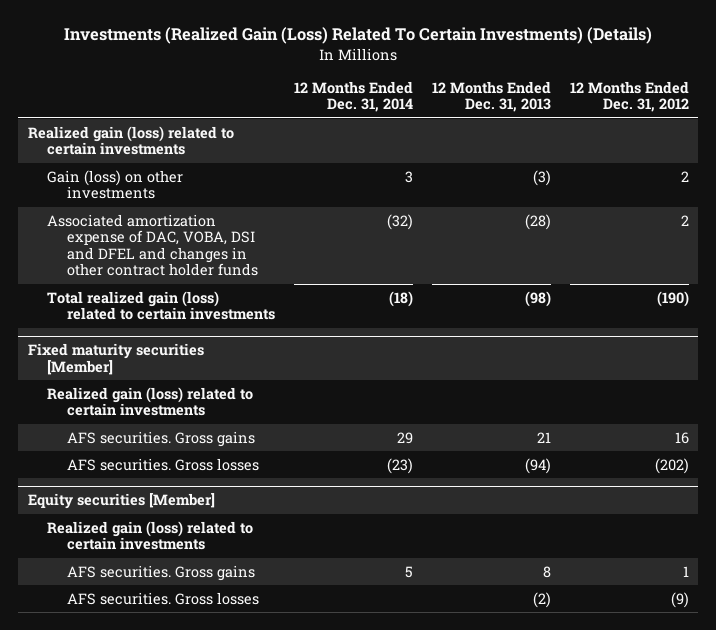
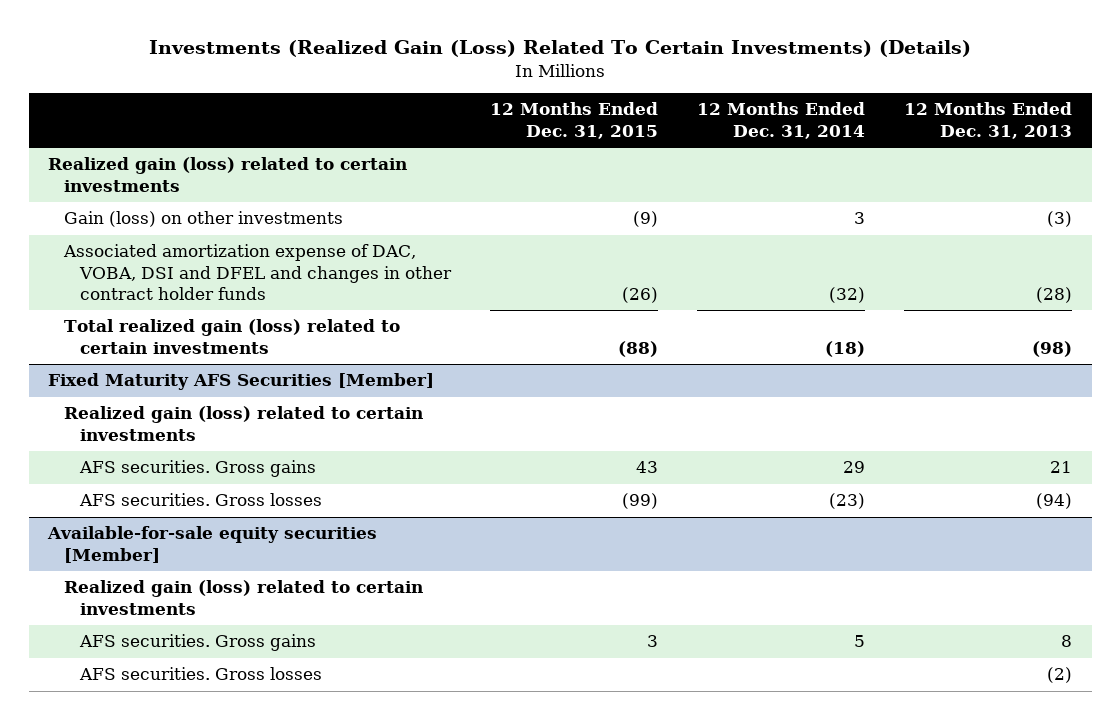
- | 12 Months Ended Dec. 31, 2014 | 12 Months Ended Dec. 31, 2013 | 12 Months Ended Dec. 31, 2012
+ | 12 Months Ended Dec. 31, 2015 | 12 Months Ended Dec. 31, 2014 | 12 Months Ended Dec. 31, 2013
- Fixed maturity securities [Member]
+ Fixed Maturity AFS Securities [Member]
- Equity securities [Member]
+ Available-for-sale equity securities [Member]

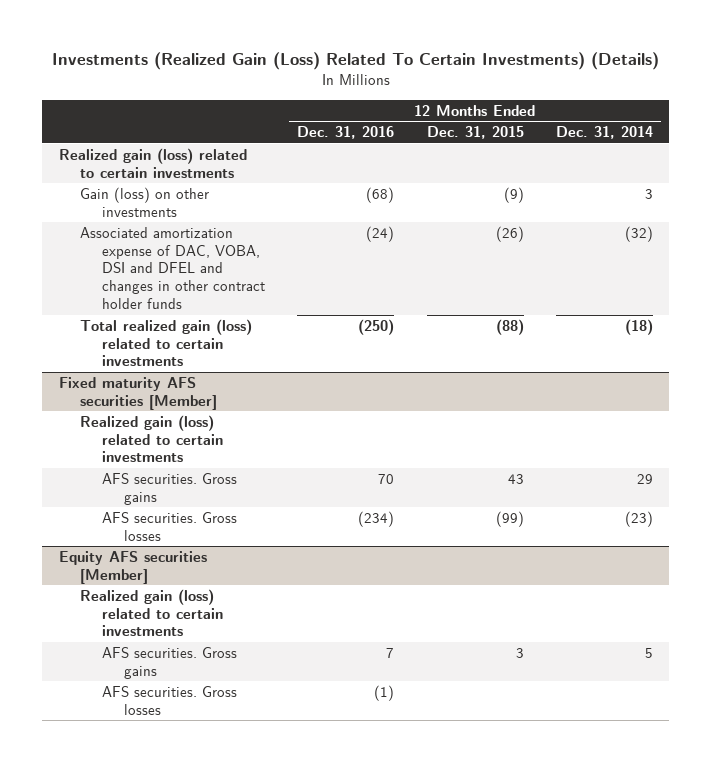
- | 12 Months Ended Dec. 31, 2015 | 12 Months Ended Dec. 31, 2014 | 12 Months Ended Dec. 31, 2013
+ | 12 Months Ended Dec. 31, 2016 | 12 Months Ended Dec. 31, 2015 | 12 Months Ended Dec. 31, 2014
- Fixed Maturity AFS Securities [Member]
+ Fixed maturity AFS securities [Member]
- Available-for-sale equity securities [Member]
+ Equity AFS securities [Member]

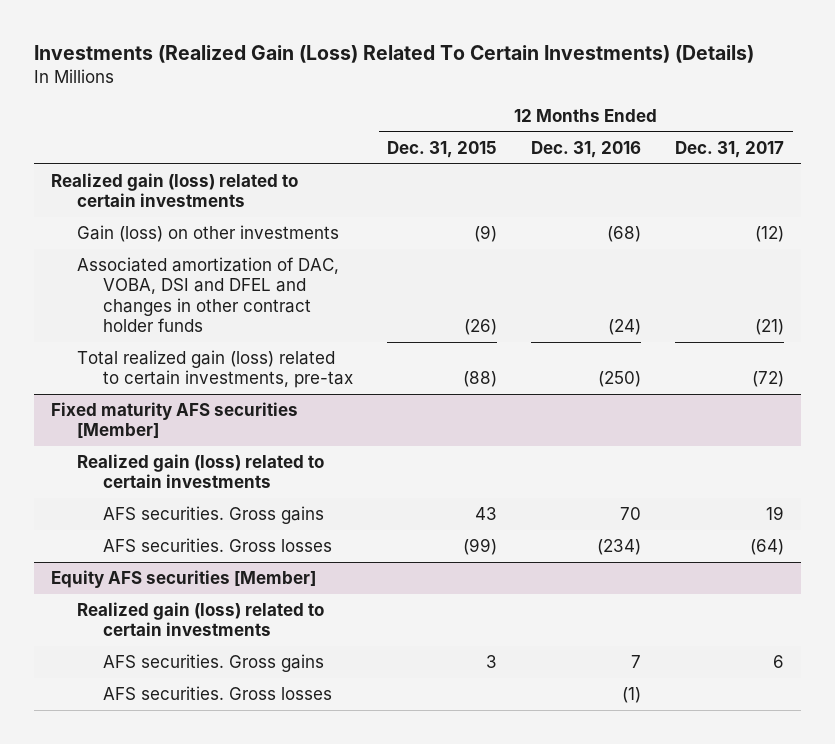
- | 12 Months Ended Dec. 31, 2016 | 12 Months Ended Dec. 31, 2015 | 12 Months Ended Dec. 31, 2014
+ | 12 Months Ended Dec. 31, 2015 | 12 Months Ended Dec. 31, 2016 | 12 Months Ended Dec. 31, 2017
- Associated amortization expense of DAC, VOBA, DSI and DFEL and changes in other contract holder funds | (24) | (26) | (32)
- Total realized gain (loss) related to certain investments | (250) | (88) | (18)
+ Associated amortization of DAC, VOBA, DSI and DFEL and changes in other contract holder funds | (26) | (24) | (21)
+ Total realized gain (loss) related to certain investments, pre-tax | (88) | (250) | (72)

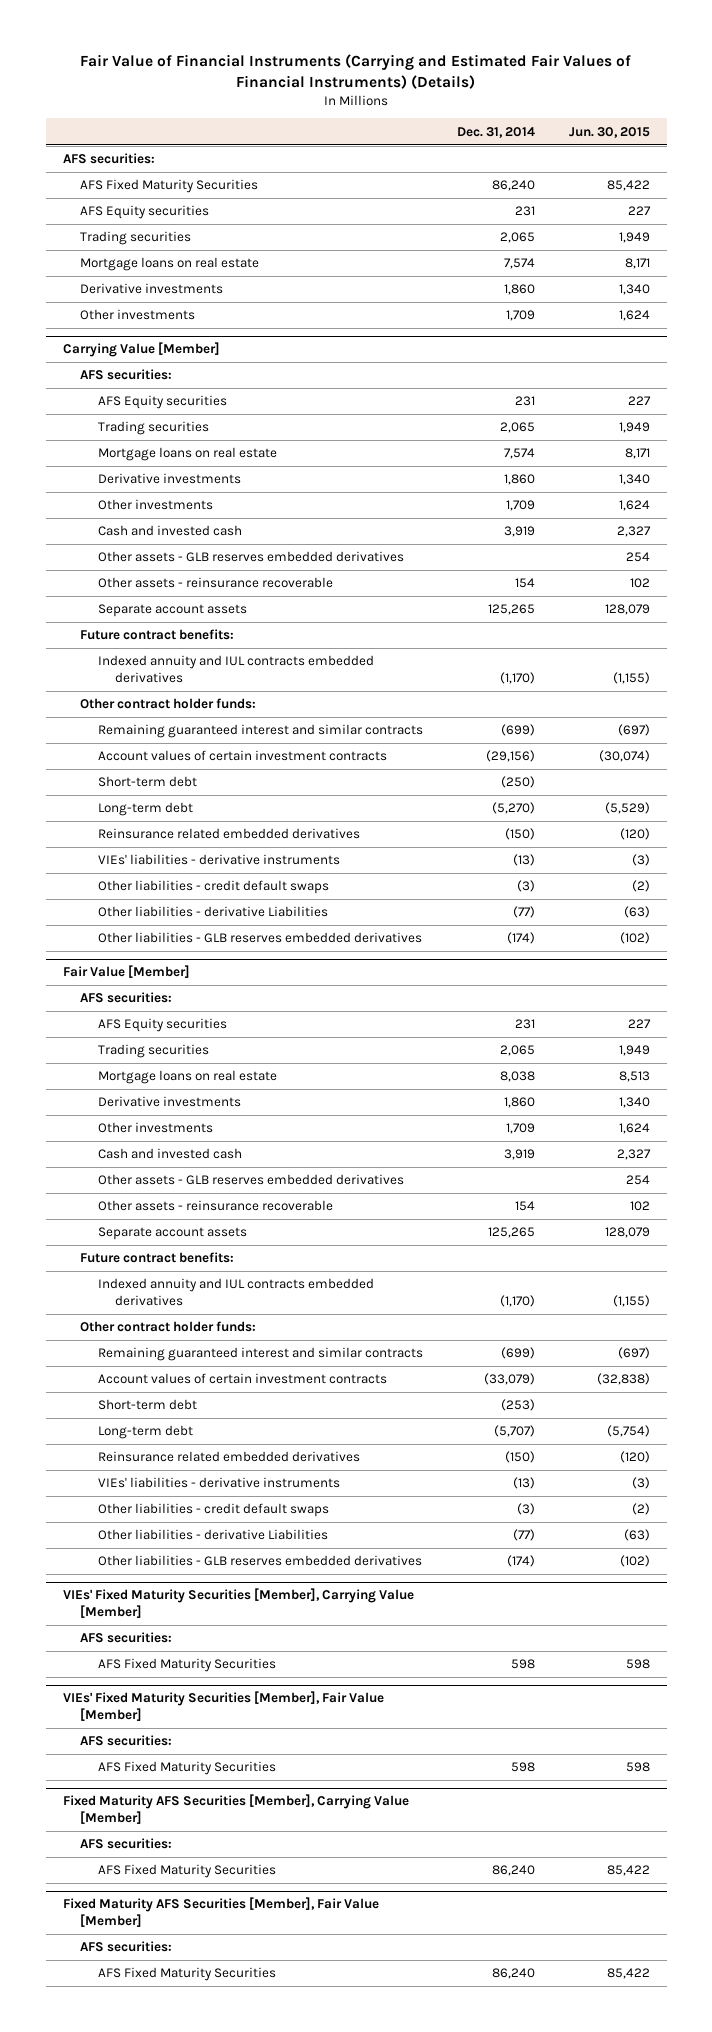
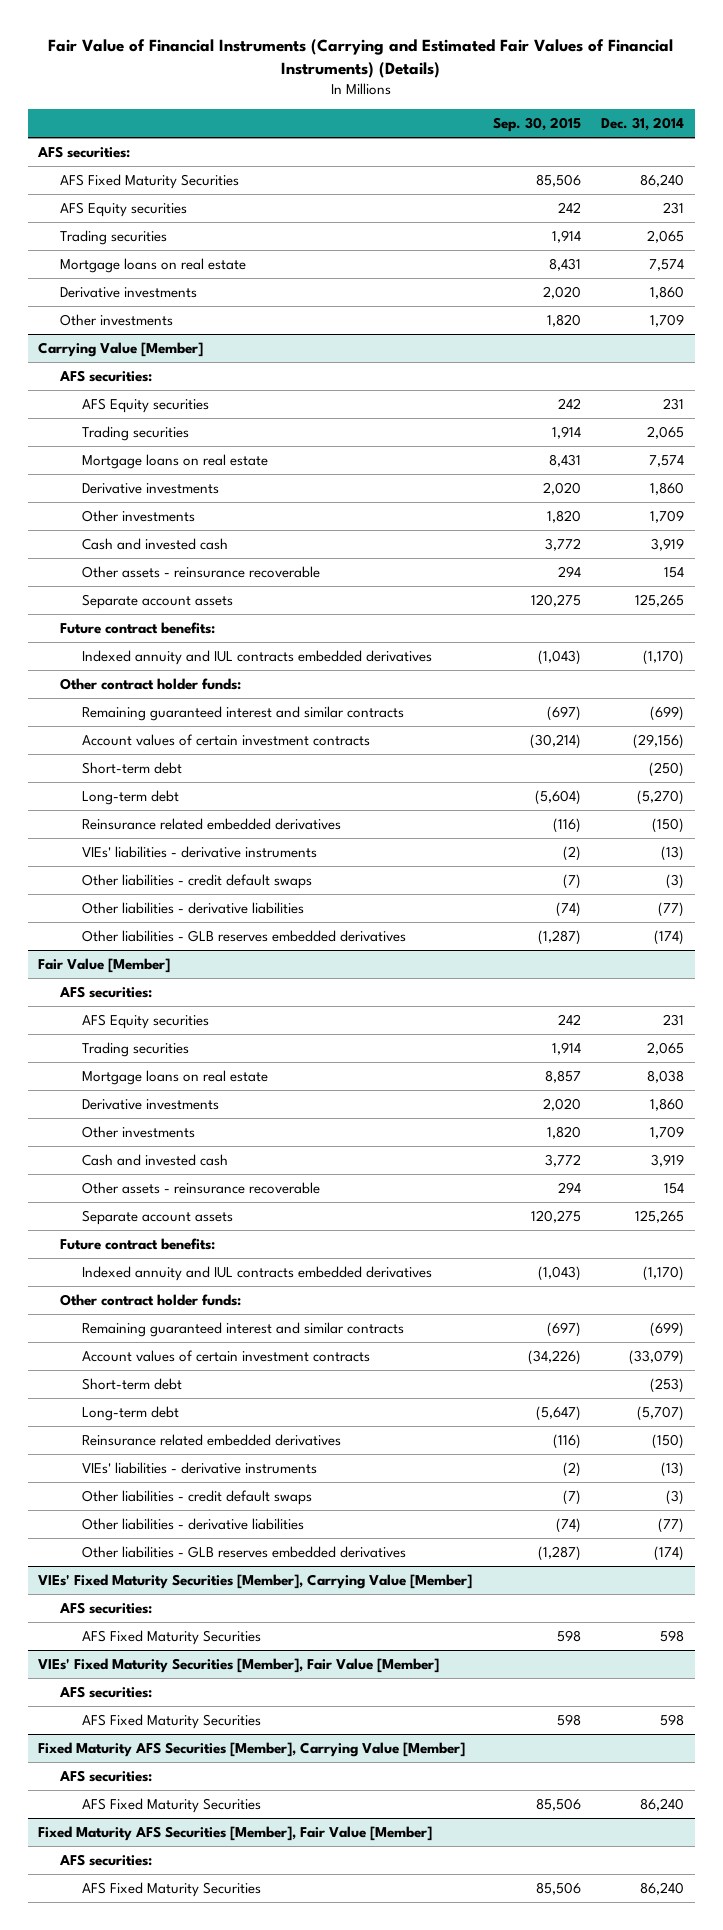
- | Dec. 31, 2014 | Jun. 30, 2015
+ | Sep. 30, 2015 | Dec. 31, 2014
@ Carrying Value [Member]
- Other assets - GLB reserves embedded derivatives | | 254
- Other liabilities - derivative Liabilities | (77) | (63)
+ Other liabilities - derivative liabilities | (74) | (77)
@ Fair Value [Member]
- Other assets - GLB reserves embedded derivatives | | 254
- Other liabilities - derivative Liabilities | (77) | (63)
+ Other liabilities - derivative liabilities | (74) | (77)

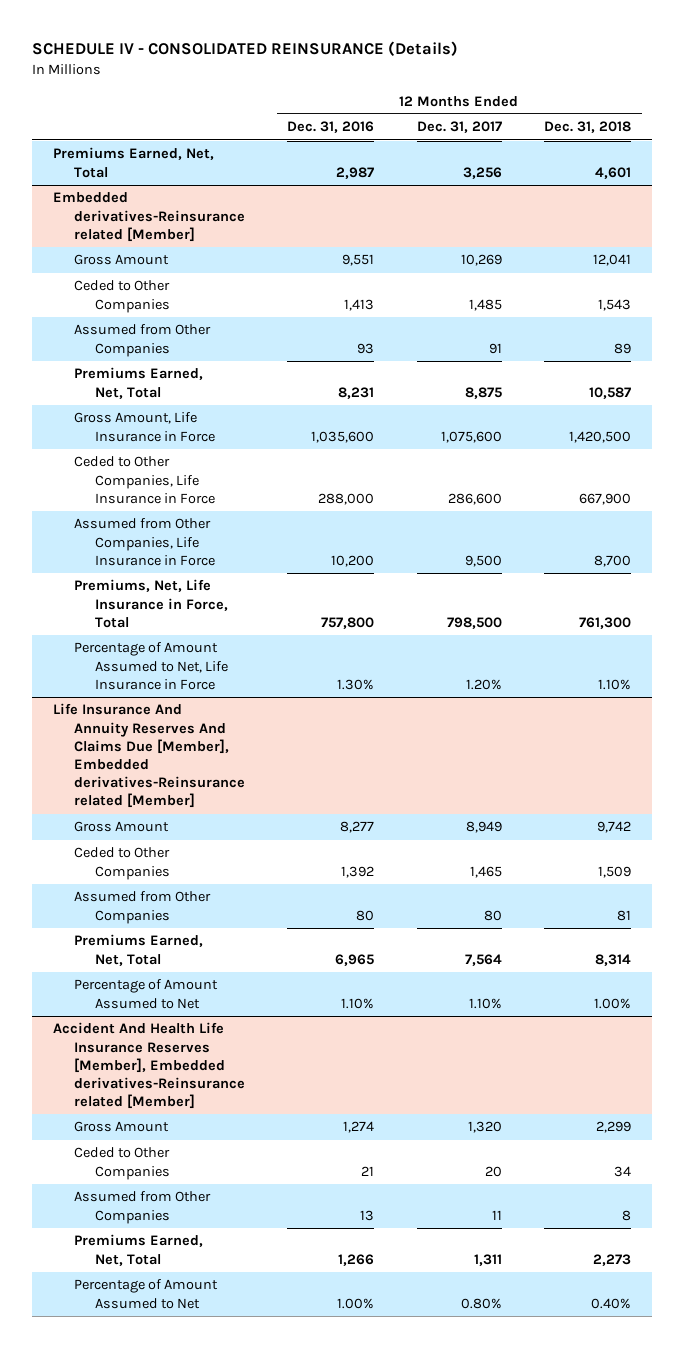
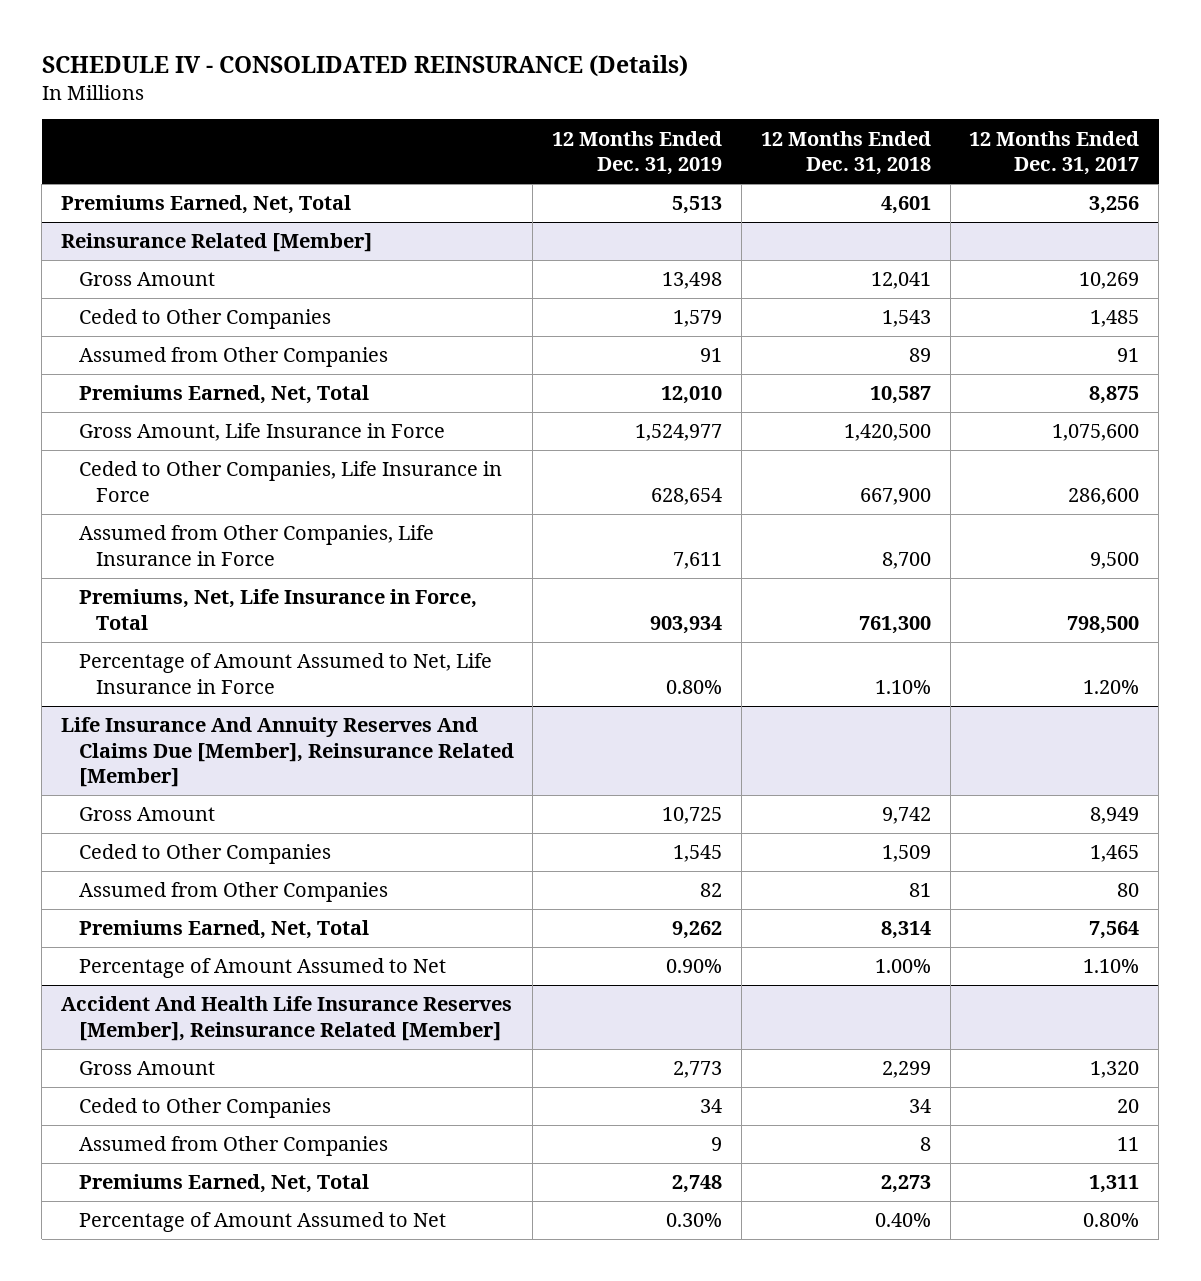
- | 12 Months Ended Dec. 31, 2016 | 12 Months Ended Dec. 31, 2017 | 12 Months Ended Dec. 31, 2018
+ | 12 Months Ended Dec. 31, 2019 | 12 Months Ended Dec. 31, 2018 | 12 Months Ended Dec. 31, 2017
- Embedded derivatives-Reinsurance related [Member]
+ Reinsurance Related [Member]
- Life Insurance And Annuity Reserves And Claims Due [Member], Embedded derivatives-Reinsurance related [Member]
+ Life Insurance And Annuity Reserves And Claims Due [Member], Reinsurance Related [Member]
- Accident And Health Life Insurance Reserves [Member], Embedded derivatives-Reinsurance related [Member]
+ Accident And Health Life Insurance Reserves [Member], Reinsurance Related [Member]

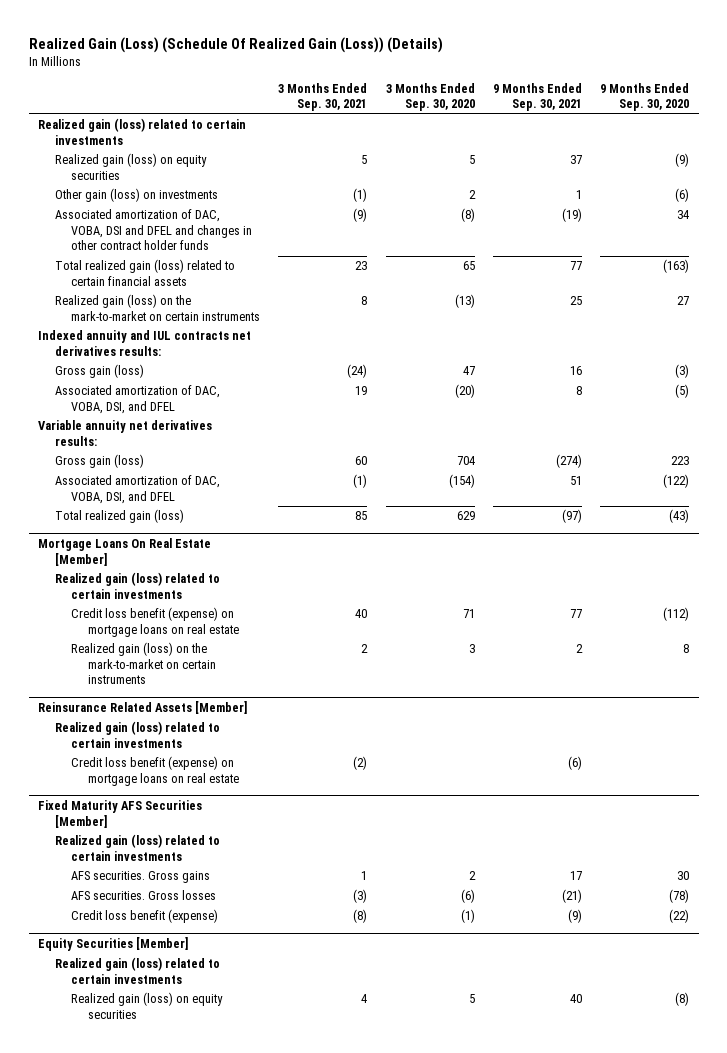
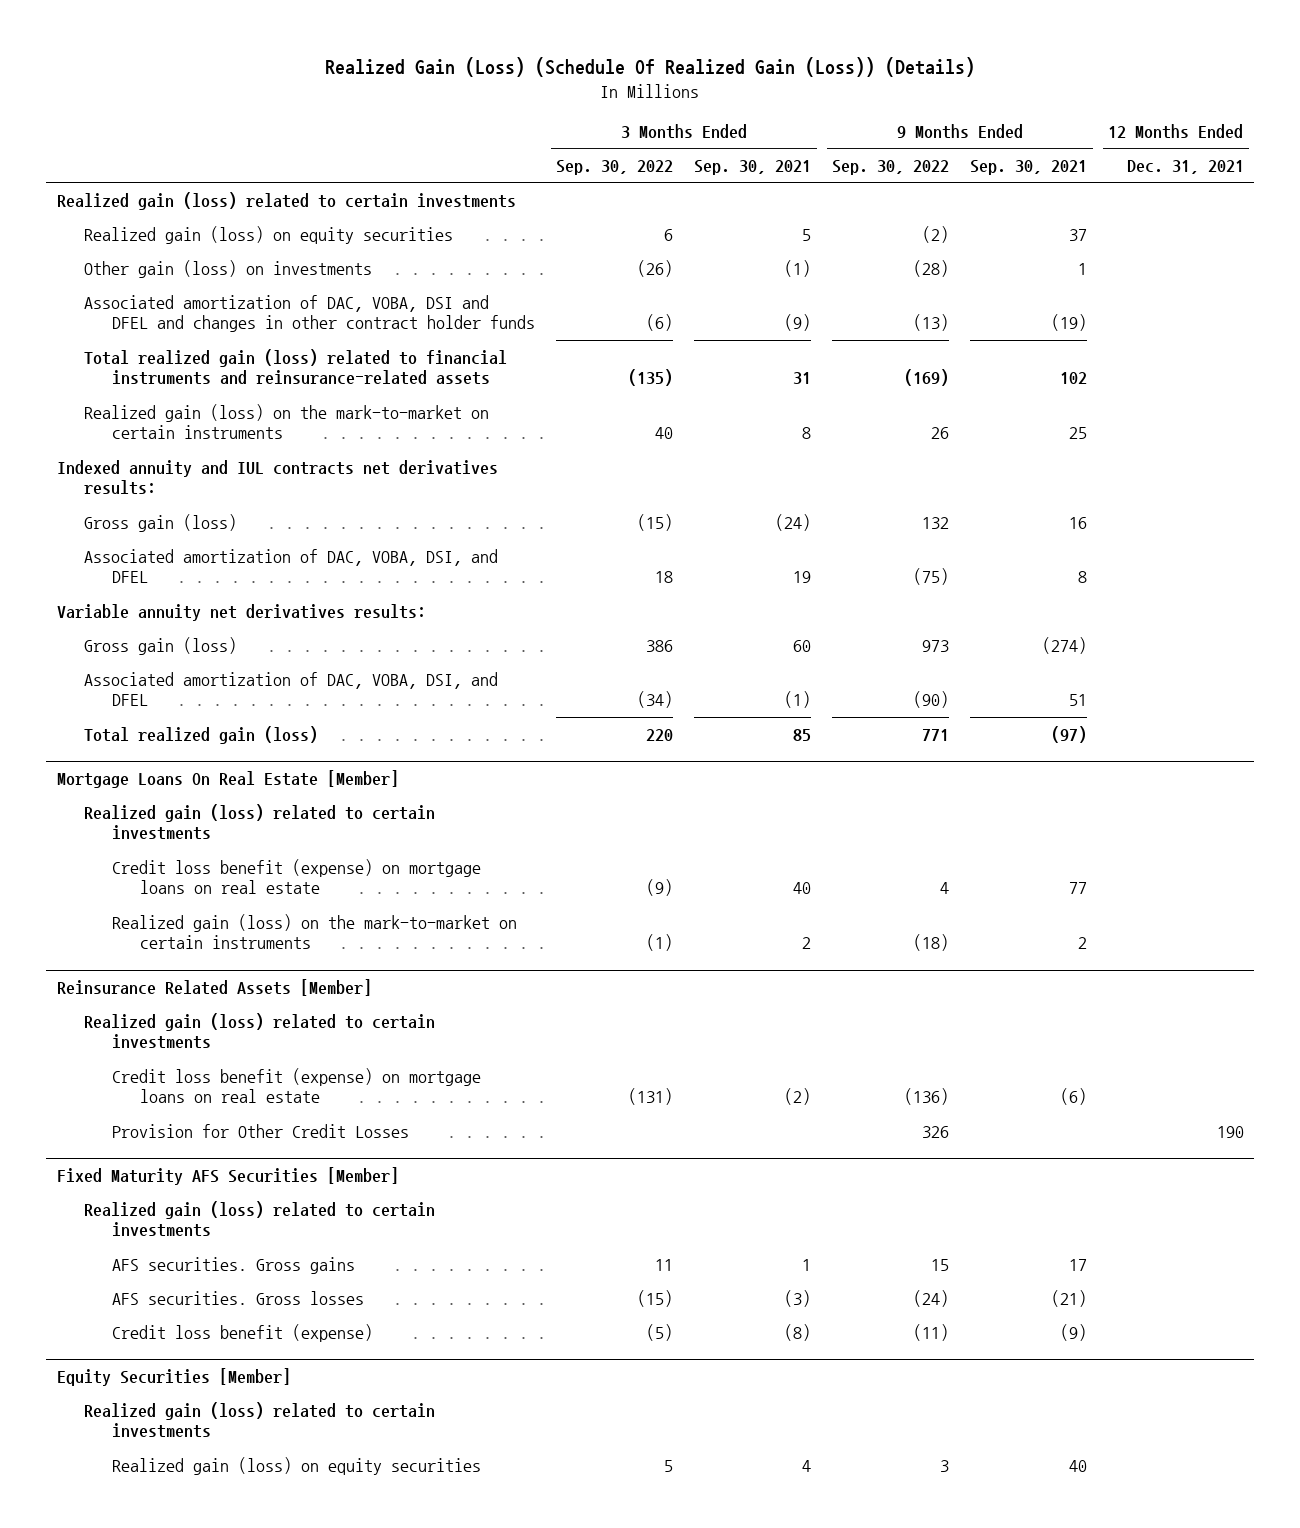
- | 3 Months Ended Sep. 30, 2021 | 3 Months Ended Sep. 30, 2020 | 9 Months Ended Sep. 30, 2021 | 9 Months Ended Sep. 30, 2020
+ | 3 Months Ended Sep. 30, 2022 | 3 Months Ended Sep. 30, 2021 | 9 Months Ended Sep. 30, 2022 | 9 Months Ended Sep. 30, 2021 | 12 Months Ended Dec. 31, 2021
- Total realized gain (loss) related to certain financial assets | 23 | 65 | 77 | (163)
+ Total realized gain (loss) related to financial instruments and reinsurance-related assets | (135) | 31 | (169) | 102 |
@ Reinsurance Related Assets [Member]
+ Provision for Other Credit Losses | | | 326 | | 190

